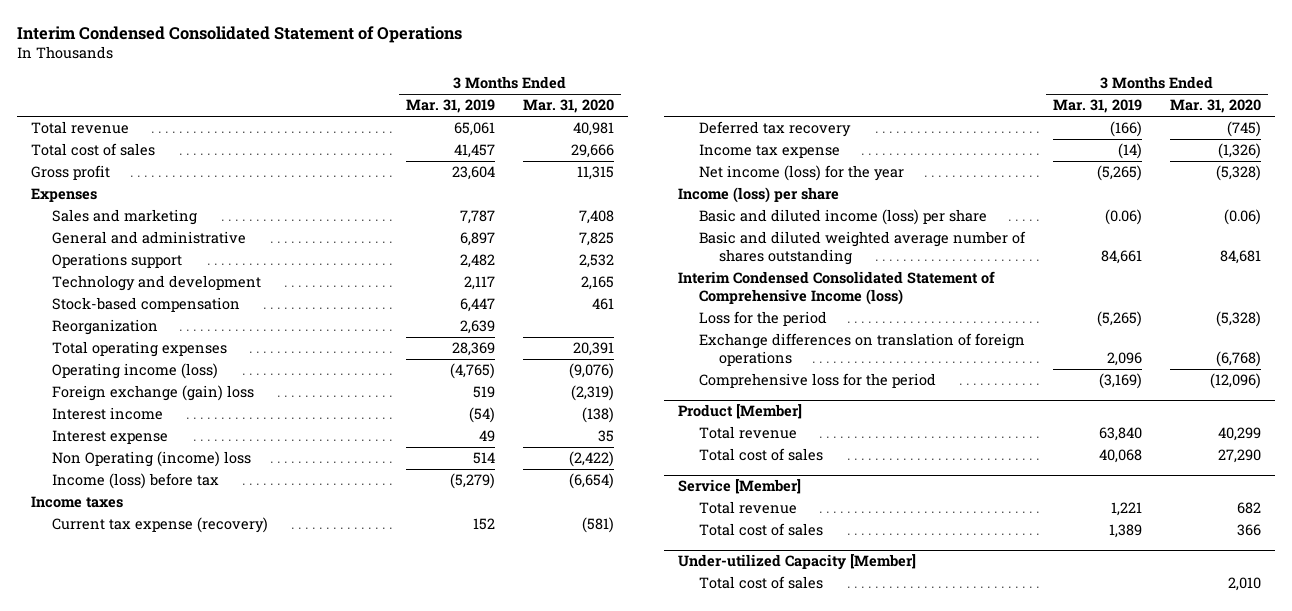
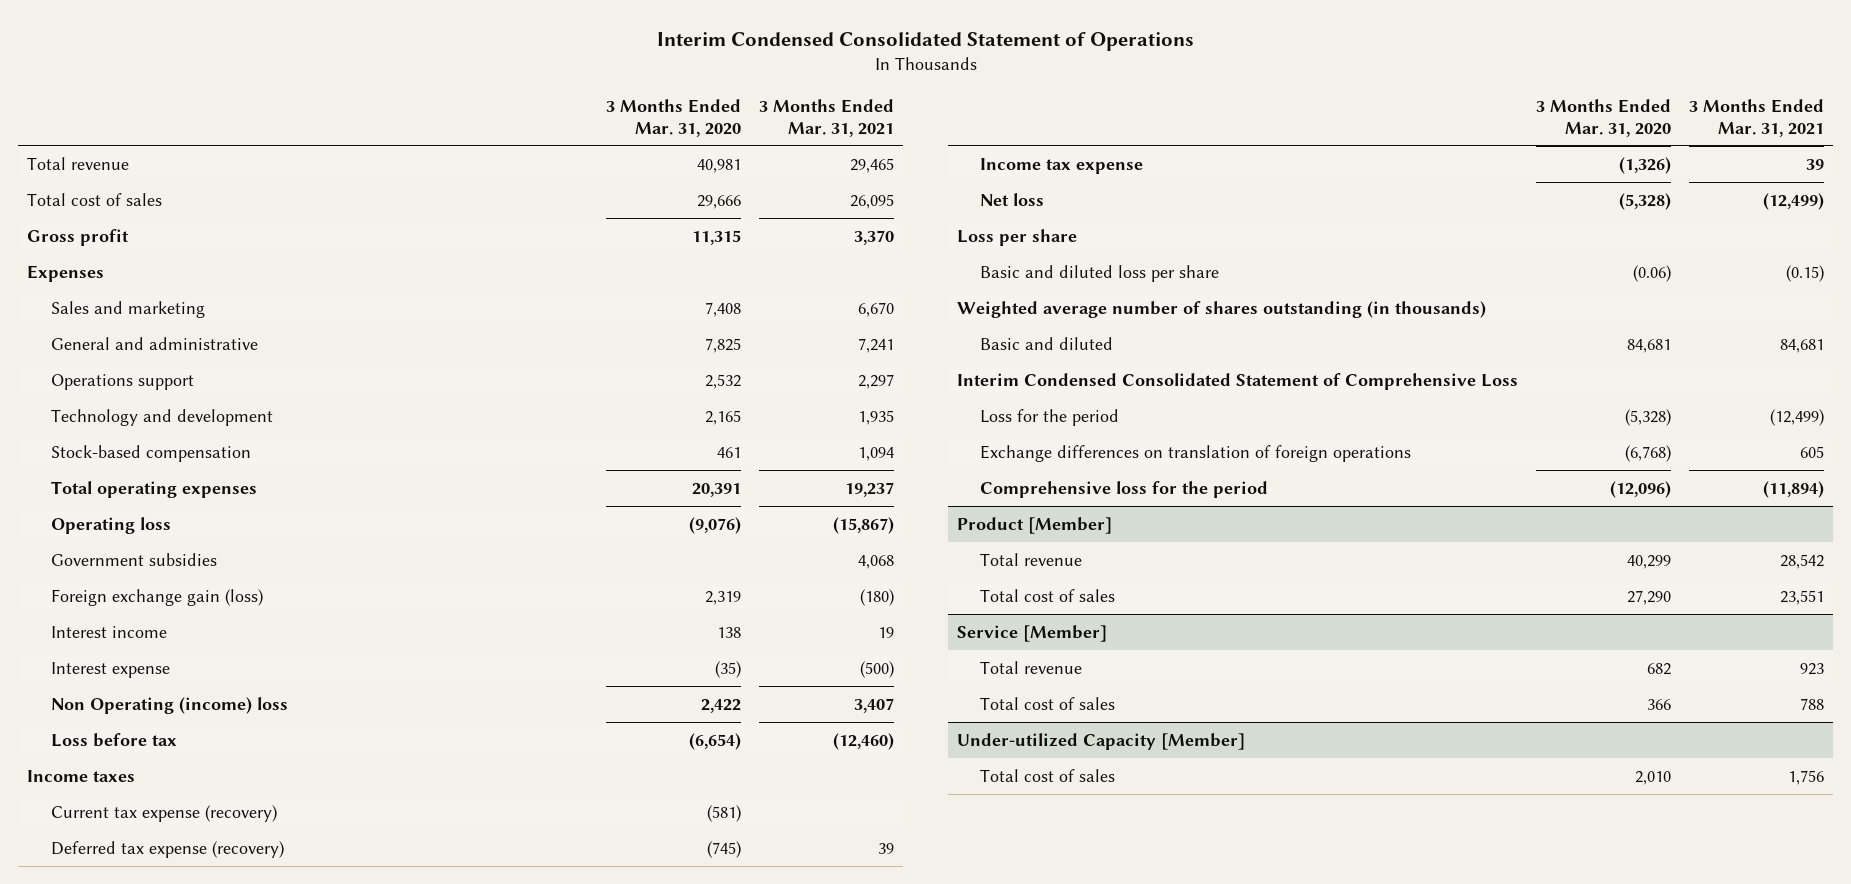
- | 3 Months Ended Mar. 31, 2019 | 3 Months Ended Mar. 31, 2020
+ | 3 Months Ended Mar. 31, 2020 | 3 Months Ended Mar. 31, 2021
- Reorganization | 2,639 |
- Operating income (loss) | (4,765) | (9,076)
- Foreign exchange (gain) loss | 519 | (2,319)
- Interest income | (54) | (138)
- Interest expense | 49 | 35
- Non Operating (income) loss | 514 | (2,422)
- Income (loss) before tax | (5,279) | (6,654)
+ Operating loss | (9,076) | (15,867)
+ Government subsidies | | 4,068
+ Foreign exchange gain (loss) | 2,319 | (180)
+ Interest income | 138 | 19
+ Interest expense | (35) | (500)
+ Non Operating (income) loss | 2,422 | 3,407
+ Loss before tax | (6,654) | (12,460)
- Deferred tax recovery | (166) | (745)
+ Deferred tax expense (recovery) | (745) | 39
- Net income (loss) for the year | (5,265) | (5,328)
- Income (loss) per share
- Basic and diluted income (loss) per share | (0.06) | (0.06)
- Basic and diluted weighted average number of shares outstanding | 84,661 | 84,681
- Interim Condensed Consolidated Statement of Comprehensive Income (loss)
+ Net loss | (5,328) | (12,499)
+ Loss per share
+ Basic and diluted loss per share | (0.06) | (0.15)
+ Weighted average number of shares outstanding (in thousands)
+ Basic and diluted | 84,681 | 84,681
+ Interim Condensed Consolidated Statement of Comprehensive Loss

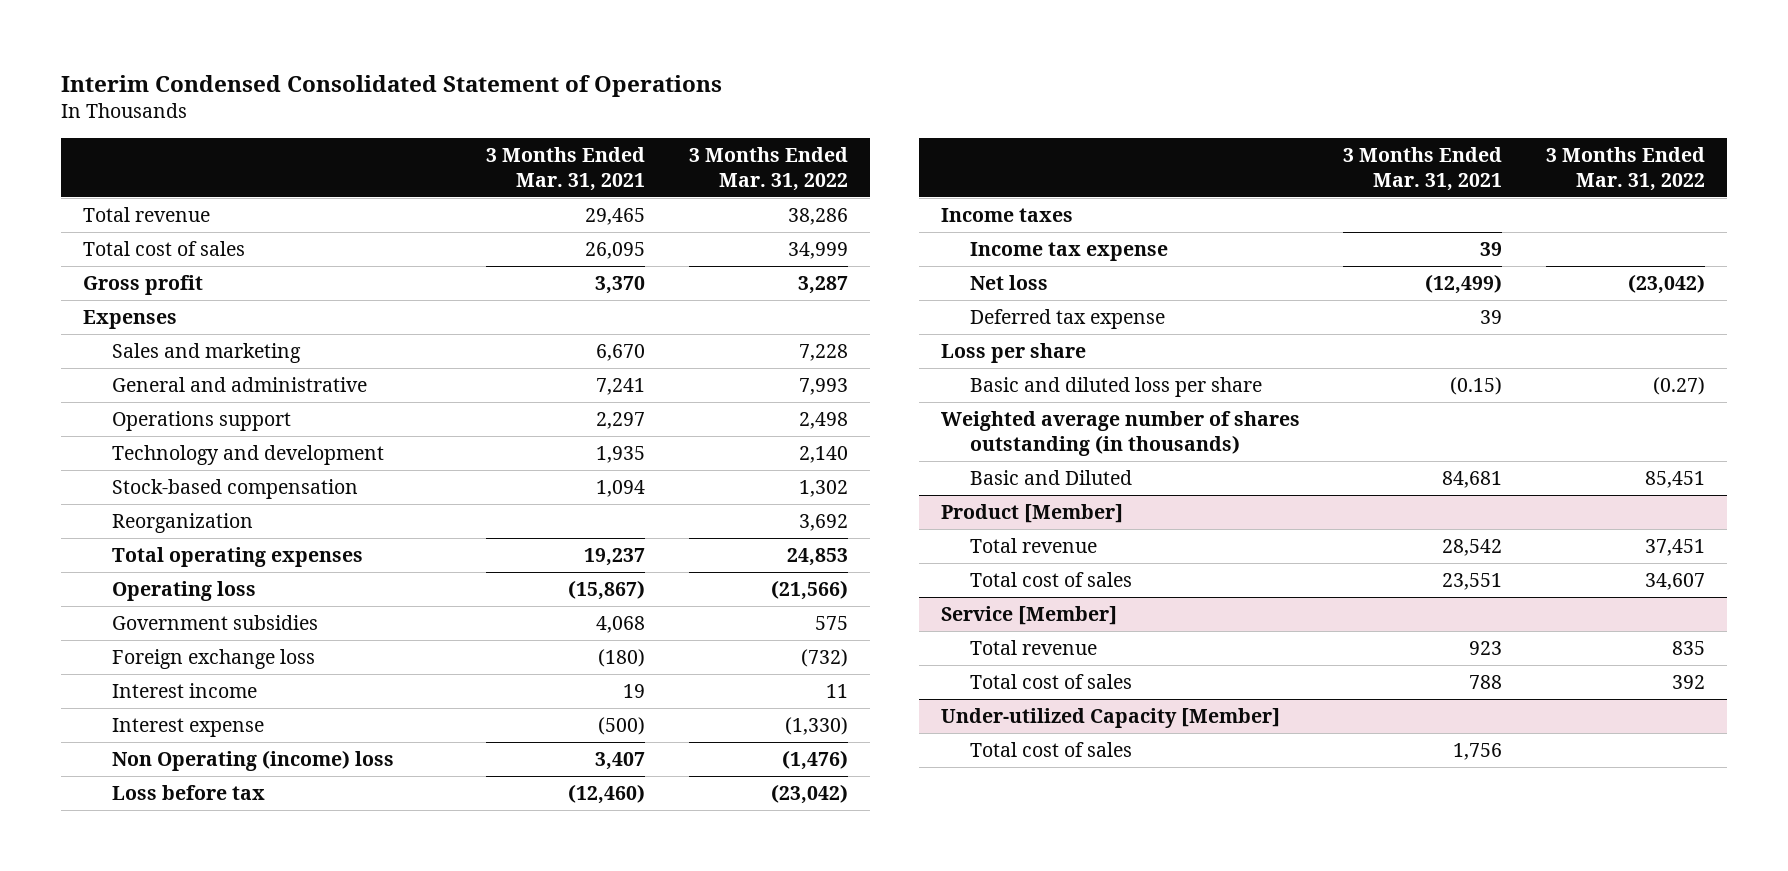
- | 3 Months Ended Mar. 31, 2020 | 3 Months Ended Mar. 31, 2021
+ | 3 Months Ended Mar. 31, 2021 | 3 Months Ended Mar. 31, 2022
+ Reorganization | | 3,692
- Foreign exchange gain (loss) | 2,319 | (180)
+ Foreign exchange loss | (180) | (732)
- Current tax expense (recovery) | (581) |
- Deferred tax expense (recovery) | (745) | 39
+ Deferred tax expense | 39 |
- Basic and diluted | 84,681 | 84,681
- Interim Condensed Consolidated Statement of Comprehensive Loss
- Loss for the period | (5,328) | (12,499)
- Exchange differences on translation of foreign operations | (6,768) | 605
- Comprehensive loss for the period | (12,096) | (11,894)
+ Basic and Diluted | 84,681 | 85,451

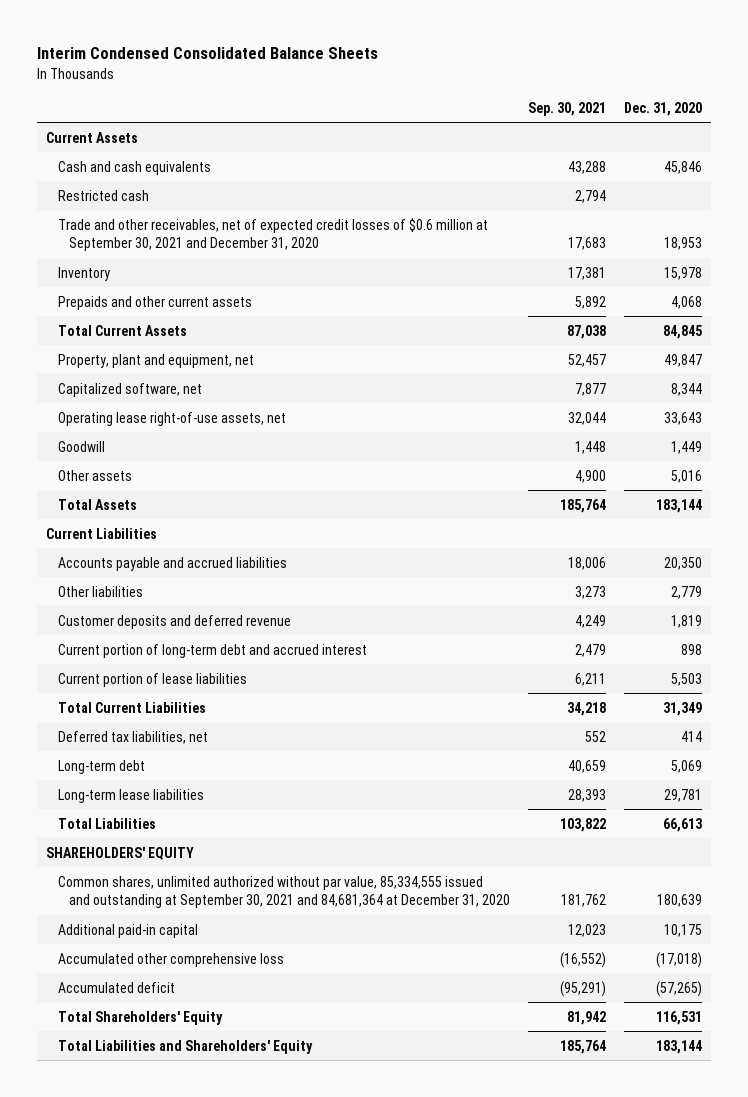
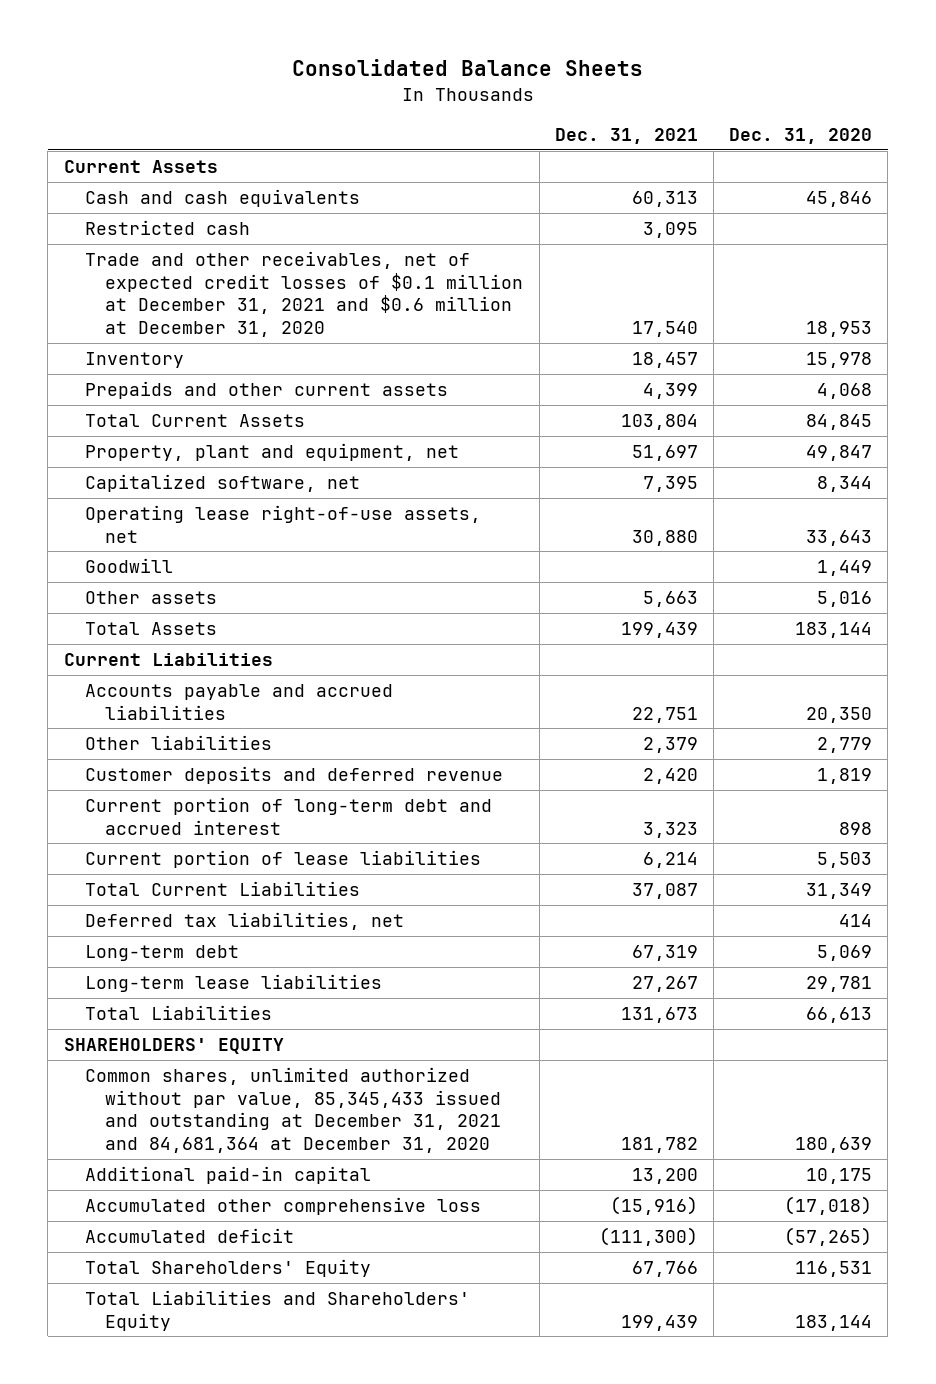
- Interim Condensed Consolidated Balance Sheets
+ Consolidated Balance Sheets
- | Sep. 30, 2021 | Dec. 31, 2020
+ | Dec. 31, 2021 | Dec. 31, 2020
- Trade and other receivables, net of expected credit losses of $0.6 million at September 30, 2021 and December 31, 2020 | 17,683 | 18,953
+ Trade and other receivables, net of expected credit losses of $0.1 million at December 31, 2021 and $0.6 million at December 31, 2020 | 17,540 | 18,953
- Common shares, unlimited authorized without par value, 85,334,555 issued and outstanding at September 30, 2021 and 84,681,364 at December 31, 2020 | 181,762 | 180,639
+ Common shares, unlimited authorized without par value, 85,345,433 issued and outstanding at December 31, 2021 and 84,681,364 at December 31, 2020 | 181,782 | 180,639

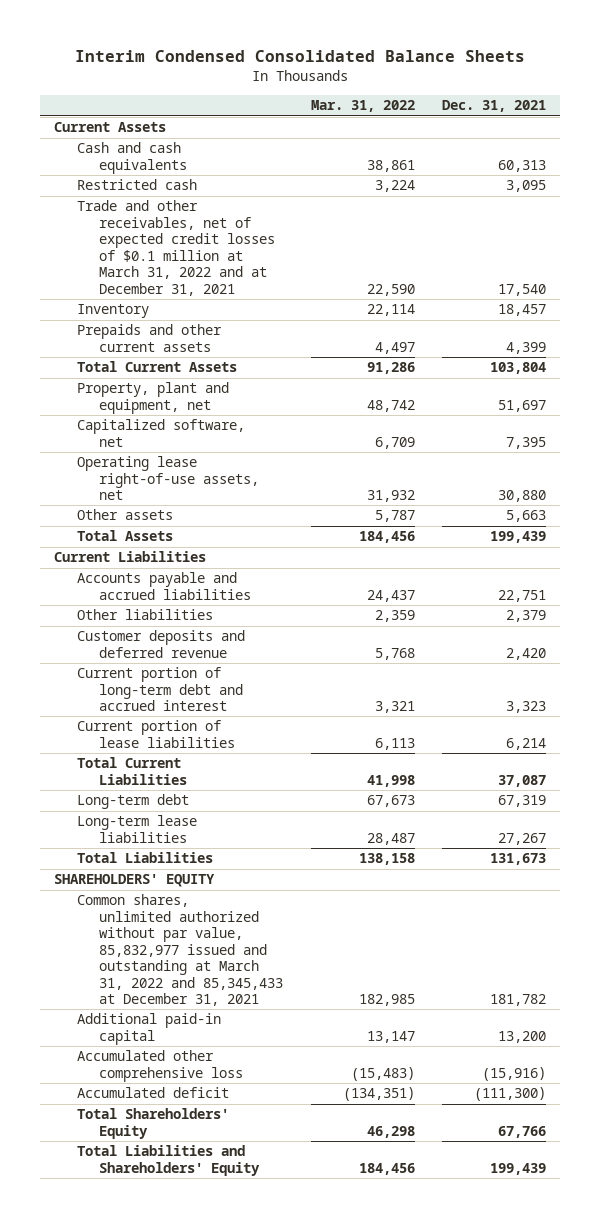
- Consolidated Balance Sheets
+ Interim Condensed Consolidated Balance Sheets
- | Dec. 31, 2021 | Dec. 31, 2020
+ | Mar. 31, 2022 | Dec. 31, 2021
- Trade and other receivables, net of expected credit losses of $0.1 million at December 31, 2021 and $0.6 million at December 31, 2020 | 17,540 | 18,953
+ Trade and other receivables, net of expected credit losses of $0.1 million at March 31, 2022 and at December 31, 2021 | 22,590 | 17,540
- Goodwill | | 1,449
- Deferred tax liabilities, net | | 414
- Common shares, unlimited authorized without par value, 85,345,433 issued and outstanding at December 31, 2021 and 84,681,364 at December 31, 2020 | 181,782 | 180,639
+ Common shares, unlimited authorized without par value, 85,832,977 issued and outstanding at March 31, 2022 and 85,345,433 at December 31, 2021 | 182,985 | 181,782

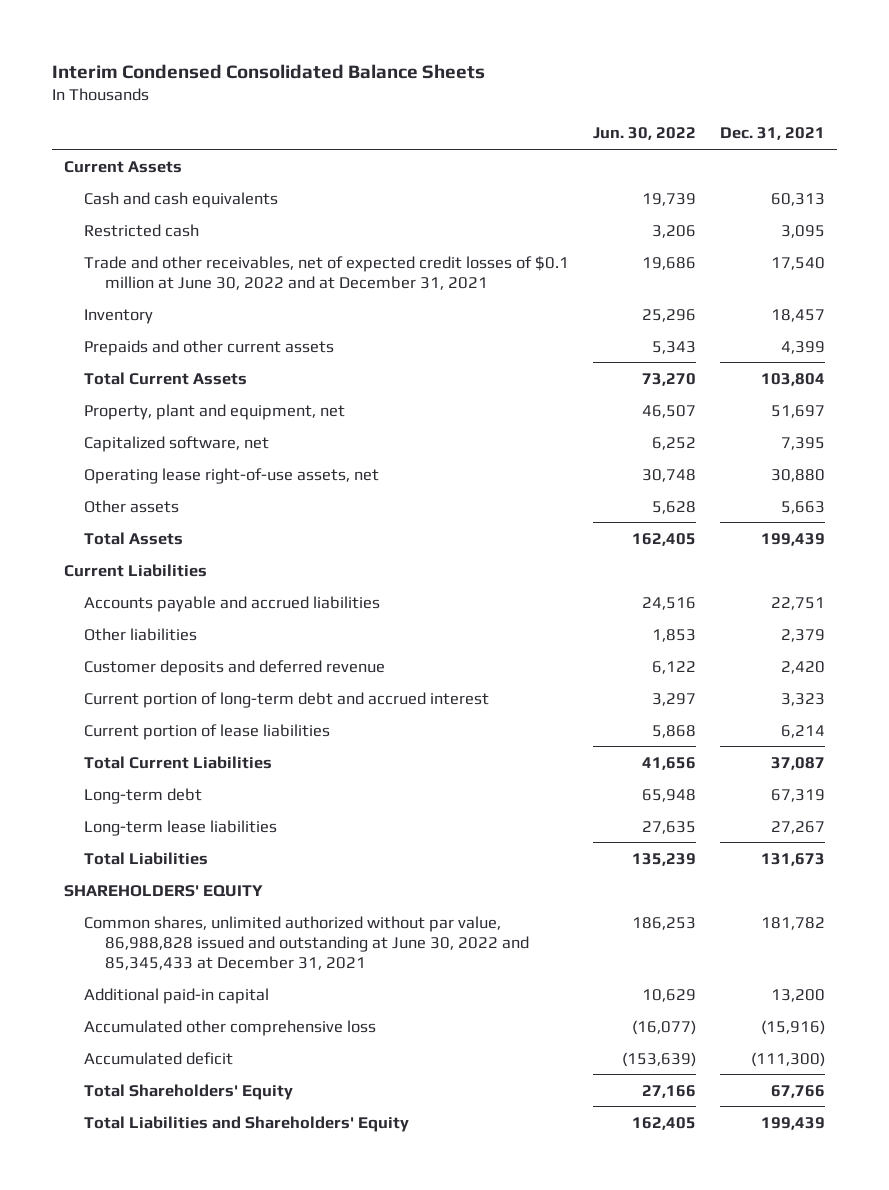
- | Mar. 31, 2022 | Dec. 31, 2021
+ | Jun. 30, 2022 | Dec. 31, 2021
- Trade and other receivables, net of expected credit losses of $0.1 million at March 31, 2022 and at December 31, 2021 | 22,590 | 17,540
+ Trade and other receivables, net of expected credit losses of $0.1 million at June 30, 2022 and at December 31, 2021 | 19,686 | 17,540
- Common shares, unlimited authorized without par value, 85,832,977 issued and outstanding at March 31, 2022 and 85,345,433 at December 31, 2021 | 182,985 | 181,782
+ Common shares, unlimited authorized without par value, 86,988,828 issued and outstanding at June 30, 2022 and 85,345,433 at December 31, 2021 | 186,253 | 181,782

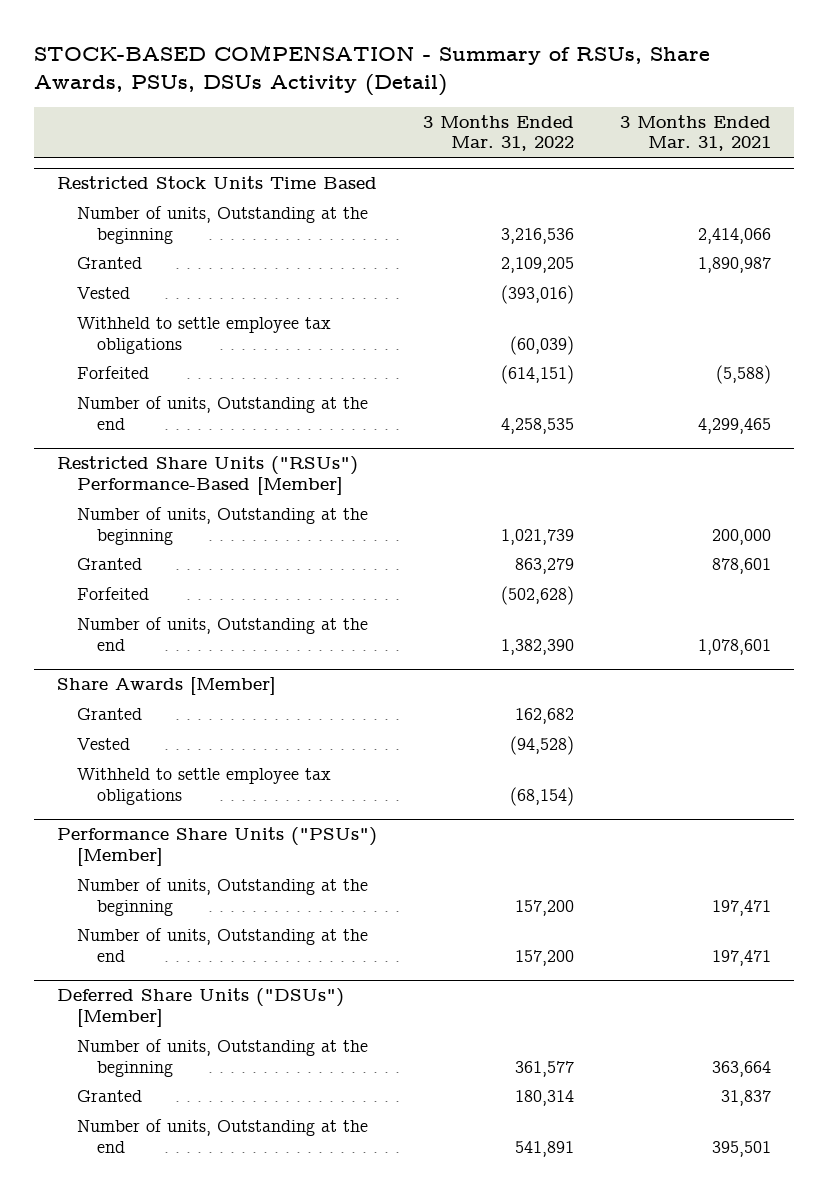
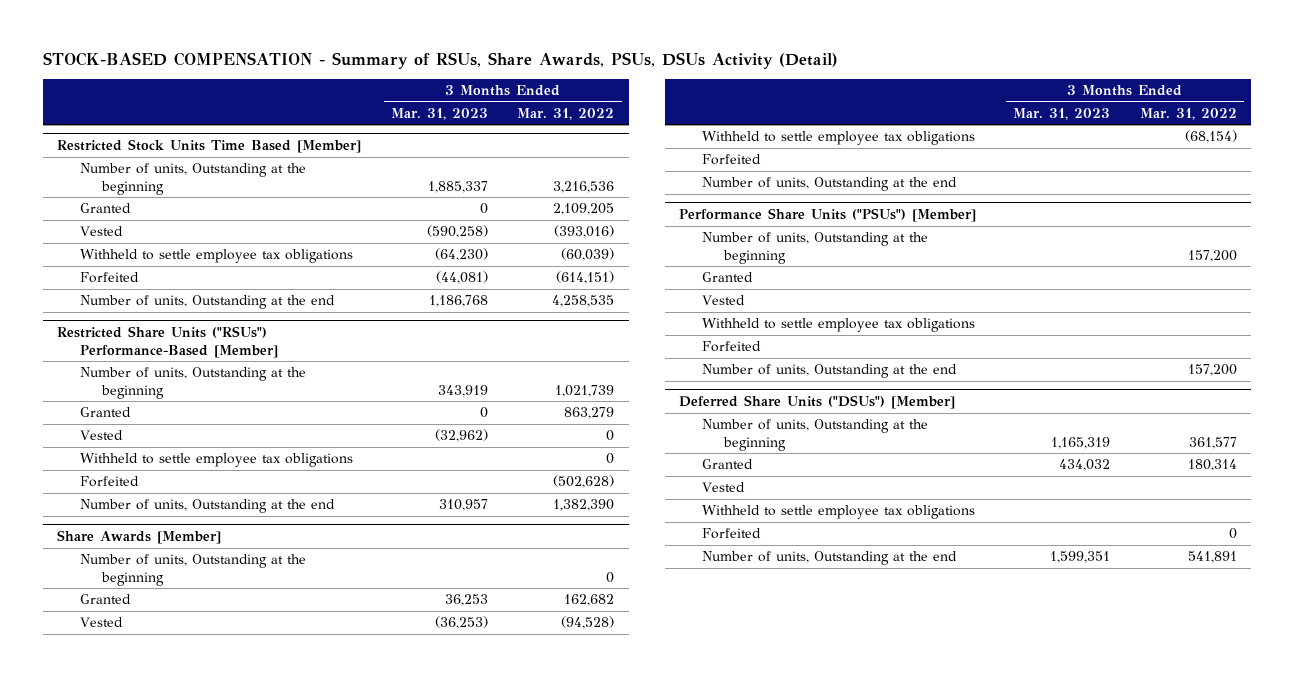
- | 3 Months Ended Mar. 31, 2022 | 3 Months Ended Mar. 31, 2021
+ | 3 Months Ended Mar. 31, 2023 | 3 Months Ended Mar. 31, 2022
- Restricted Stock Units Time Based
+ Restricted Stock Units Time Based [Member]
@ Restricted Share Units ("RSUs") Performance-Based [Member]
+ Vested | (32,962) | 0
+ Withheld to settle employee tax obligations | | 0
@ Share Awards [Member]
+ Number of units, Outstanding at the beginning | | 0
+ Forfeited
+ Number of units, Outstanding at the end
@ Performance Share Units ("PSUs") [Member]
+ Granted
+ Vested
+ Withheld to settle employee tax obligations
+ Forfeited
@ Deferred Share Units ("DSUs") [Member]
+ Vested
+ Withheld to settle employee tax obligations
+ Forfeited | | 0

